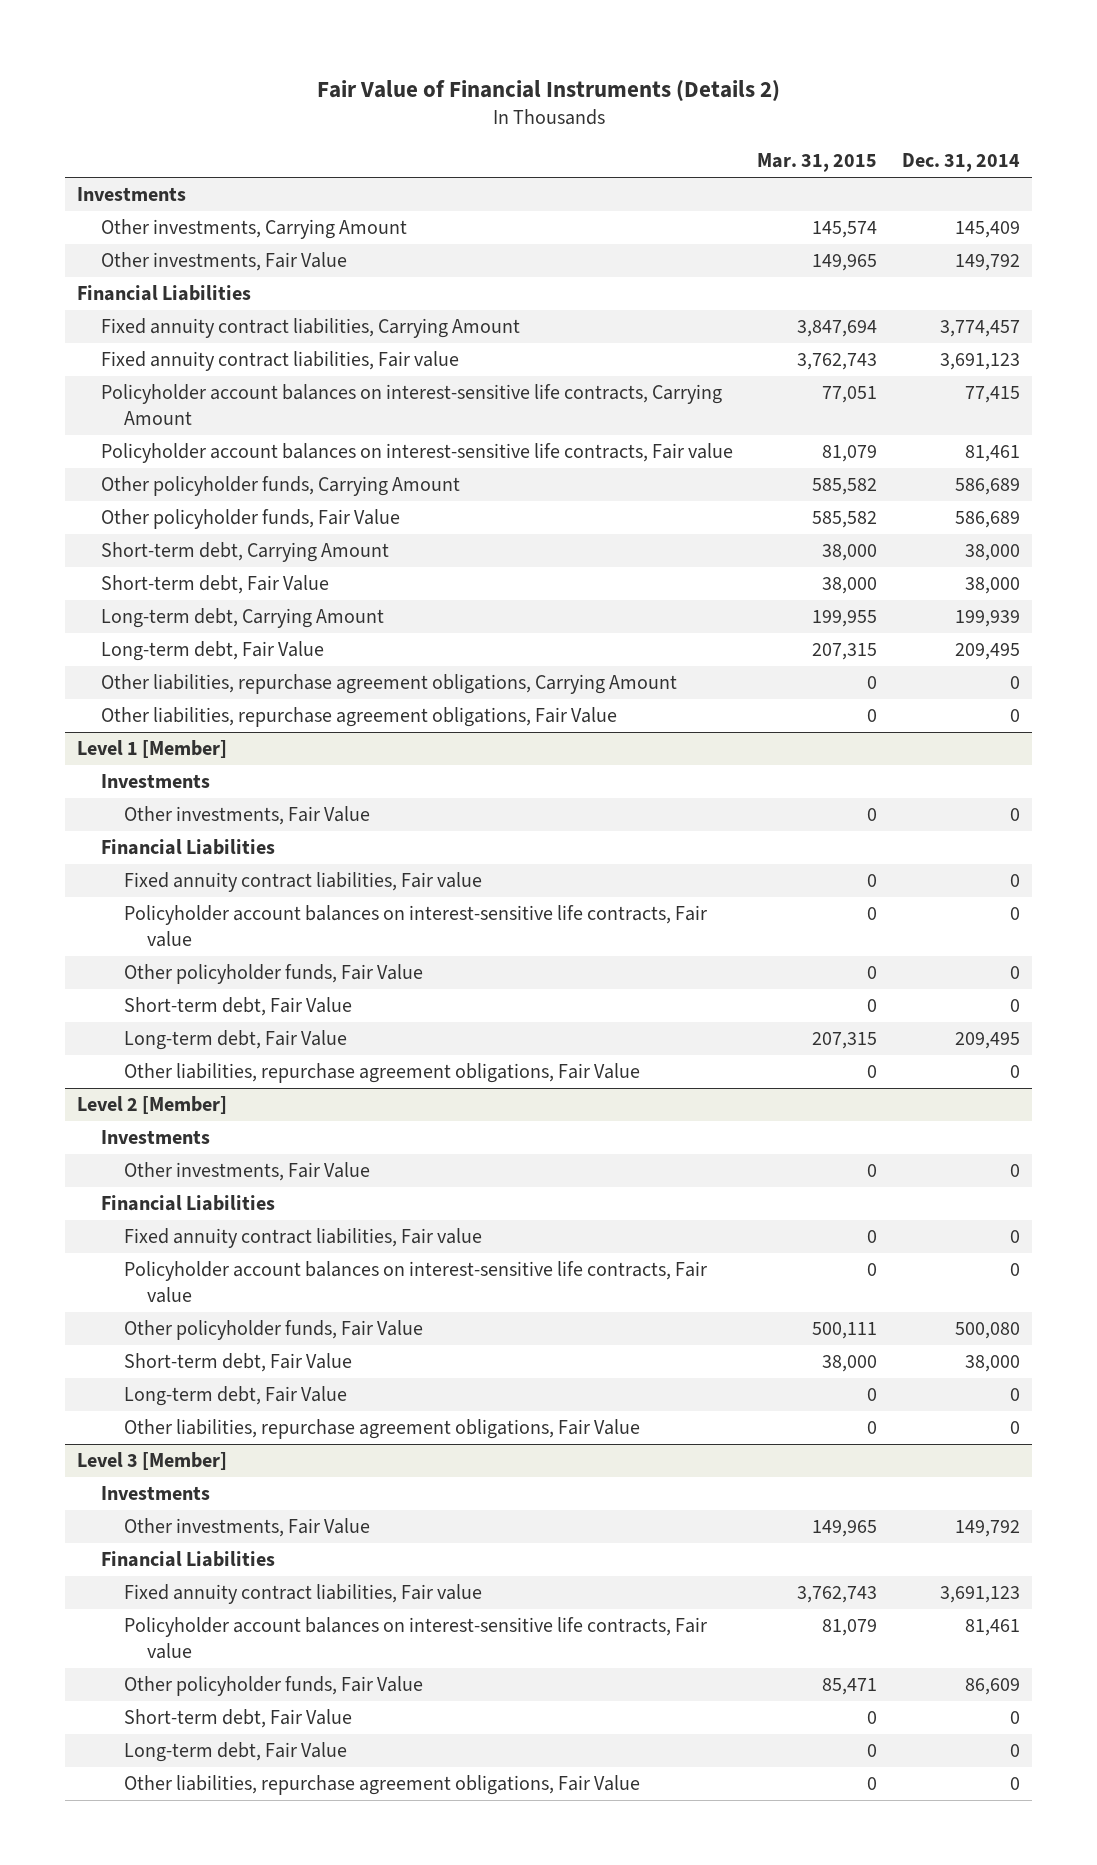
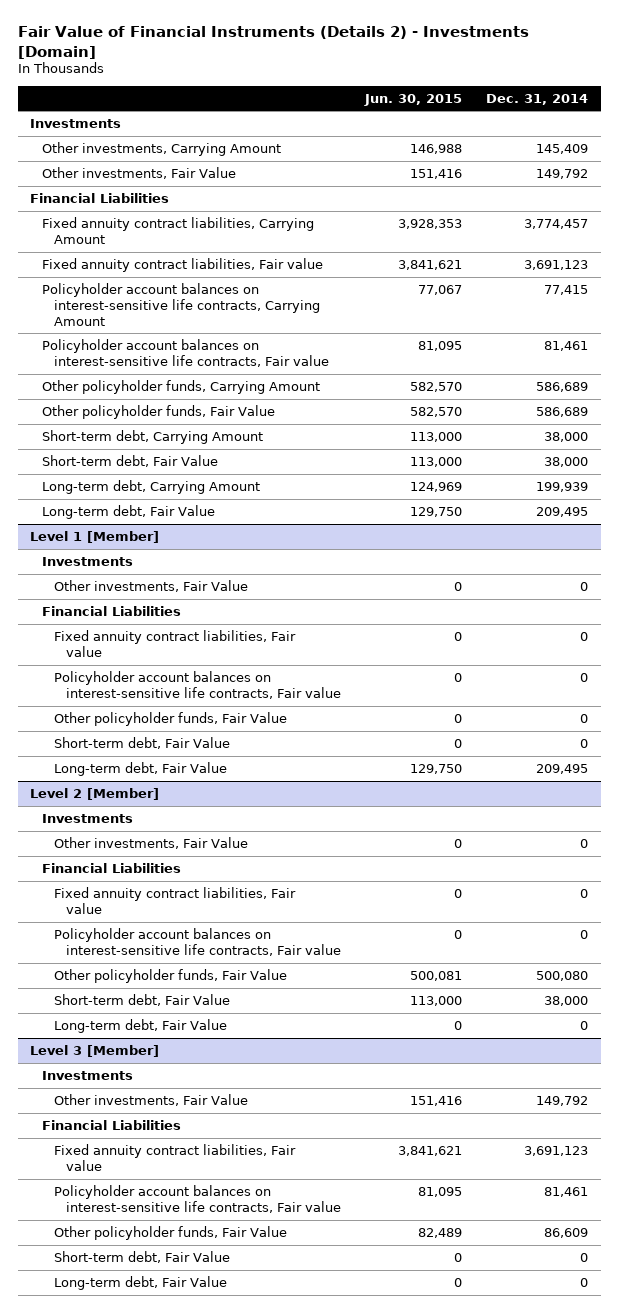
- Fair Value of Financial Instruments (Details 2)
+ Fair Value of Financial Instruments (Details 2) - Investments [Domain]
- | Mar. 31, 2015 | Dec. 31, 2014
+ | Jun. 30, 2015 | Dec. 31, 2014
- Other liabilities, repurchase agreement obligations, Carrying Amount | 0 | 0
- Other liabilities, repurchase agreement obligations, Fair Value | 0 | 0
@ Level 1 [Member]
- Other liabilities, repurchase agreement obligations, Fair Value | 0 | 0
@ Level 2 [Member]
- Other liabilities, repurchase agreement obligations, Fair Value | 0 | 0
@ Level 3 [Member]
- Other liabilities, repurchase agreement obligations, Fair Value | 0 | 0

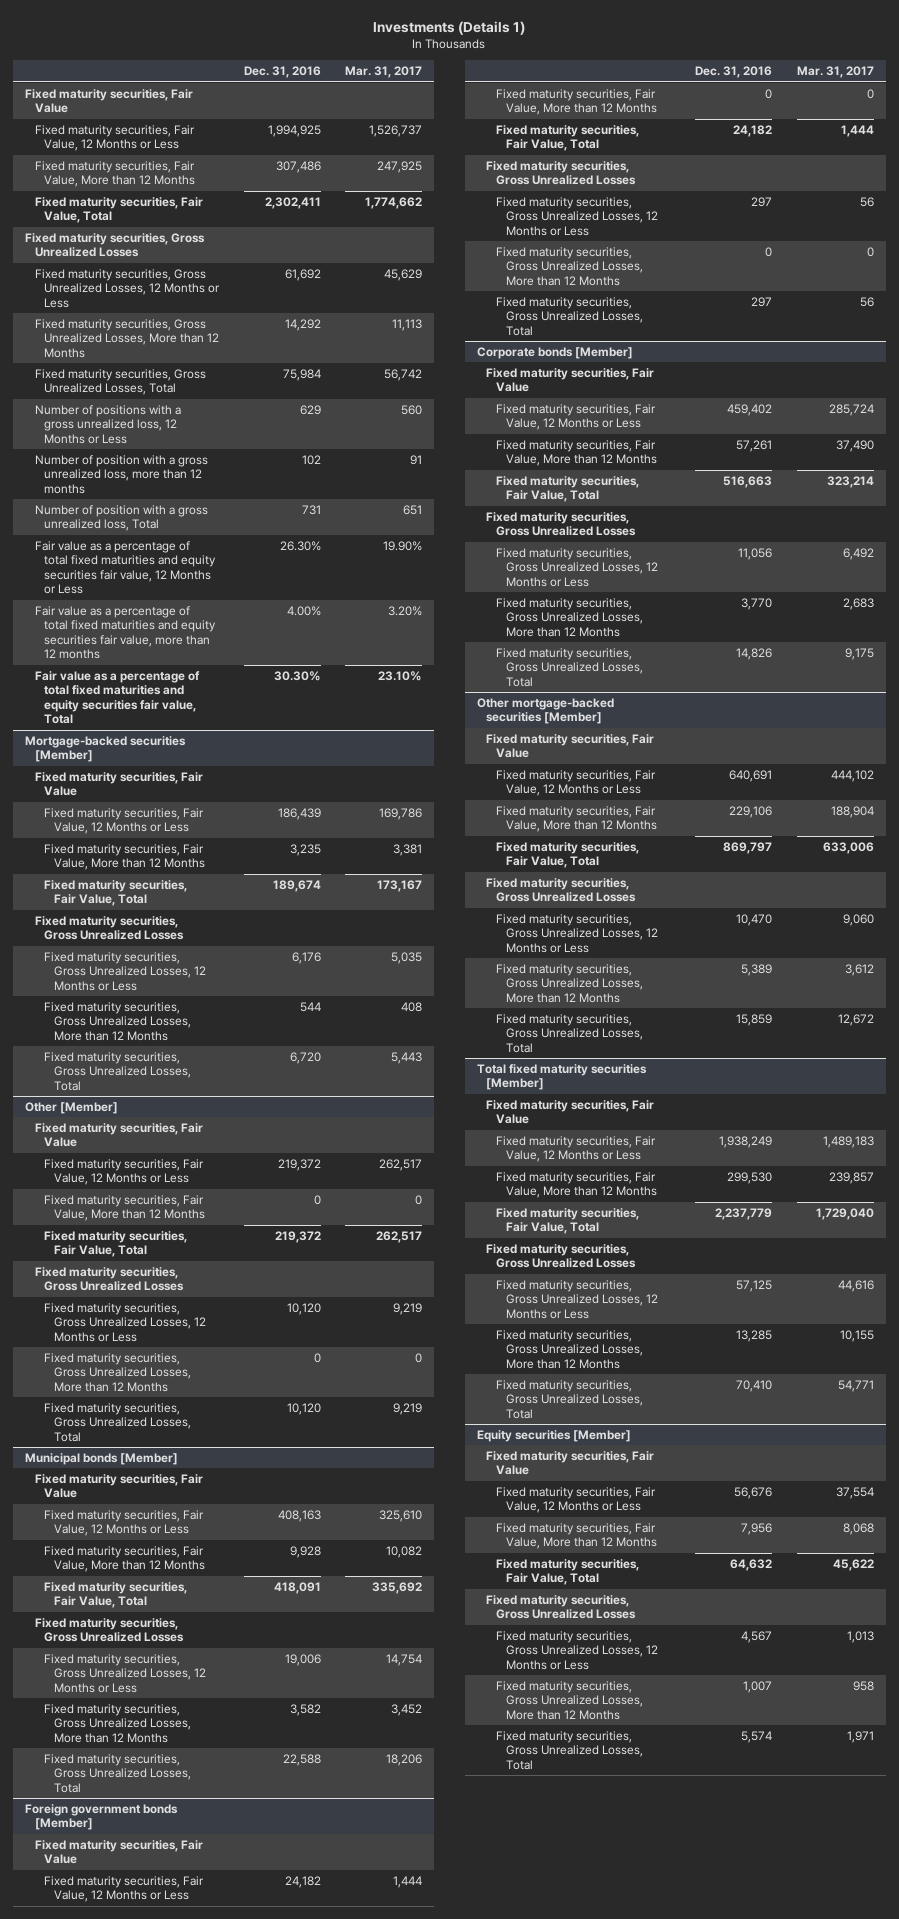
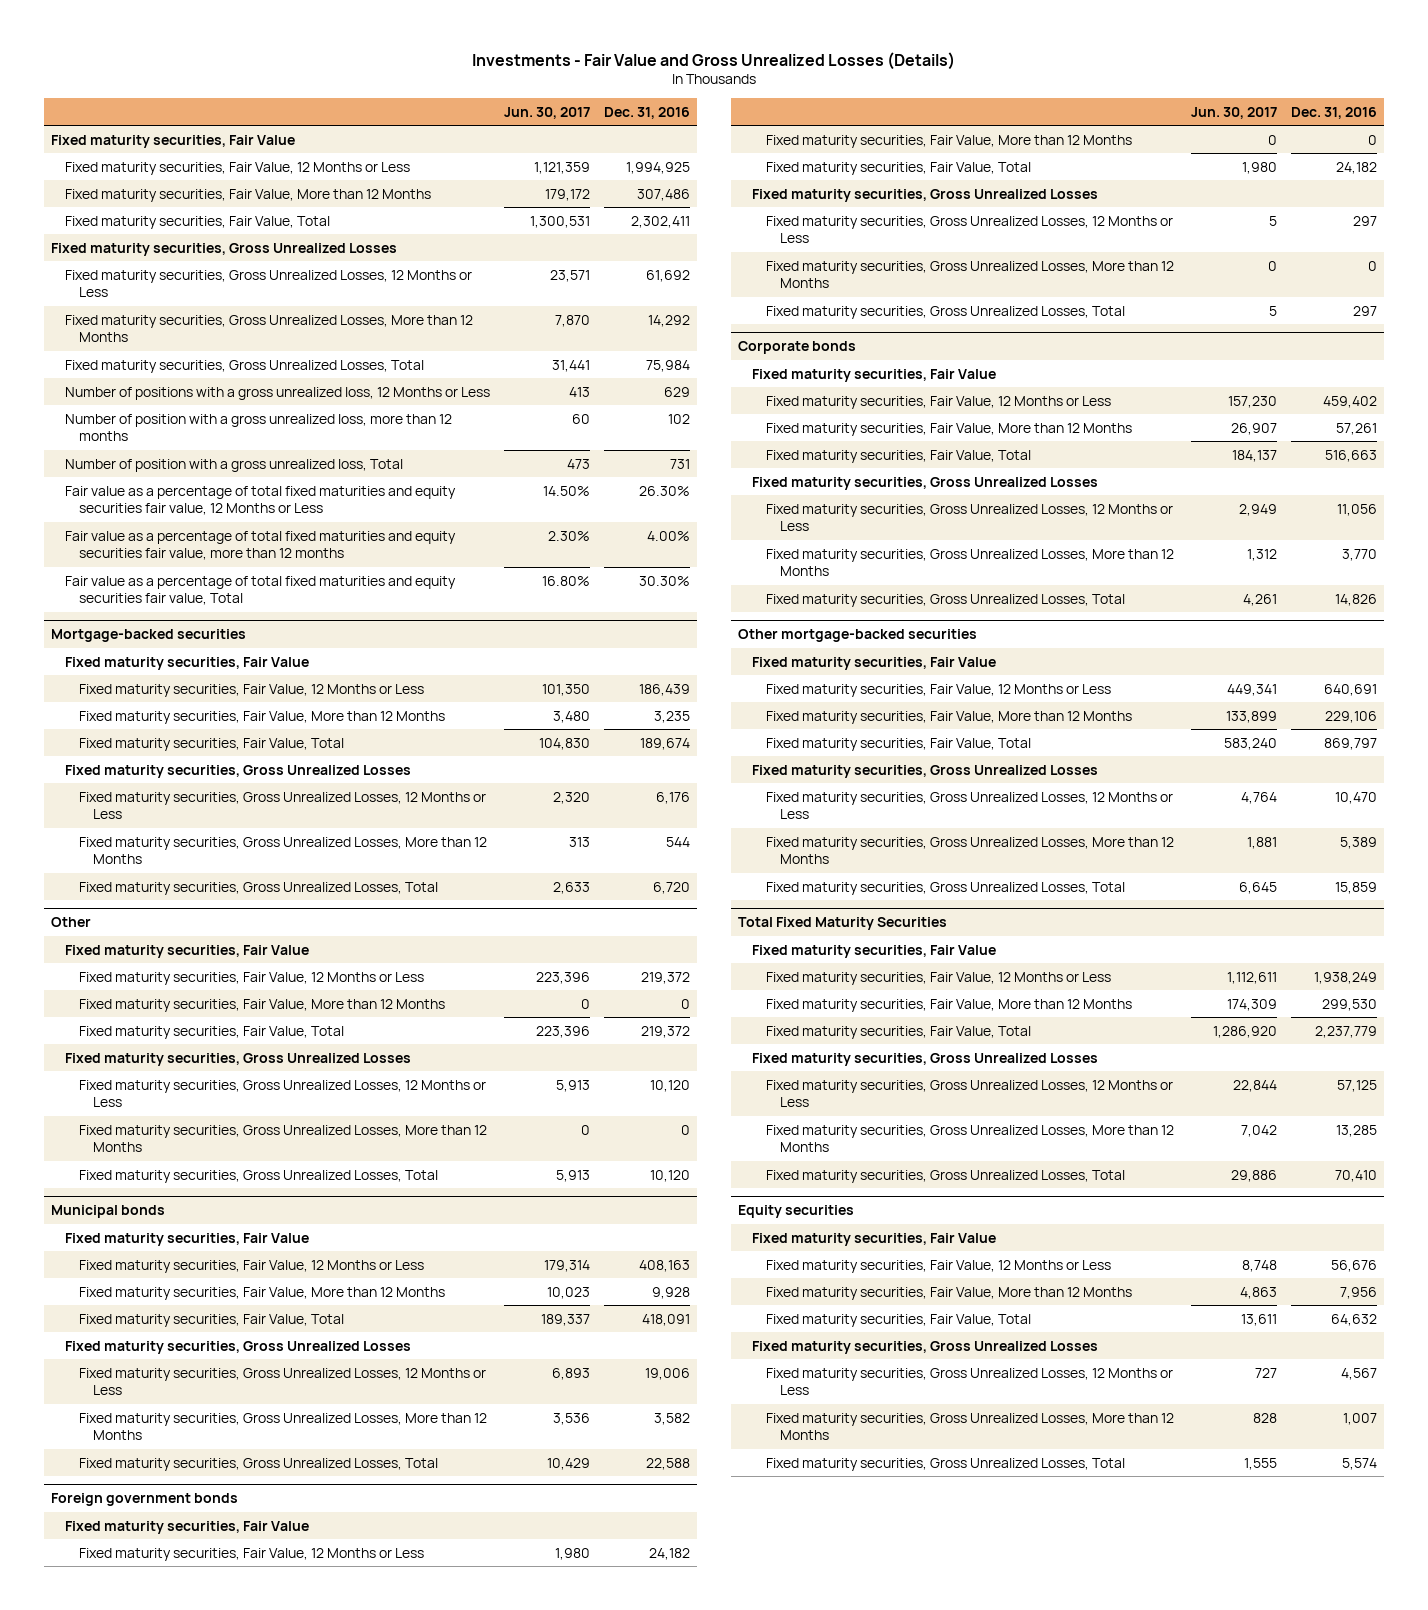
- Investments (Details 1)
+ Investments - Fair Value and Gross Unrealized Losses (Details)
- | Dec. 31, 2016 | Mar. 31, 2017
+ | Jun. 30, 2017 | Dec. 31, 2016
- Mortgage-backed securities [Member]
+ Mortgage-backed securities
- Other [Member]
+ Other
- Municipal bonds [Member]
+ Municipal bonds
- Foreign government bonds [Member]
+ Foreign government bonds
- Corporate bonds [Member]
+ Corporate bonds
- Other mortgage-backed securities [Member]
+ Other mortgage-backed securities
- Total fixed maturity securities [Member]
+ Total Fixed Maturity Securities
- Equity securities [Member]
+ Equity securities

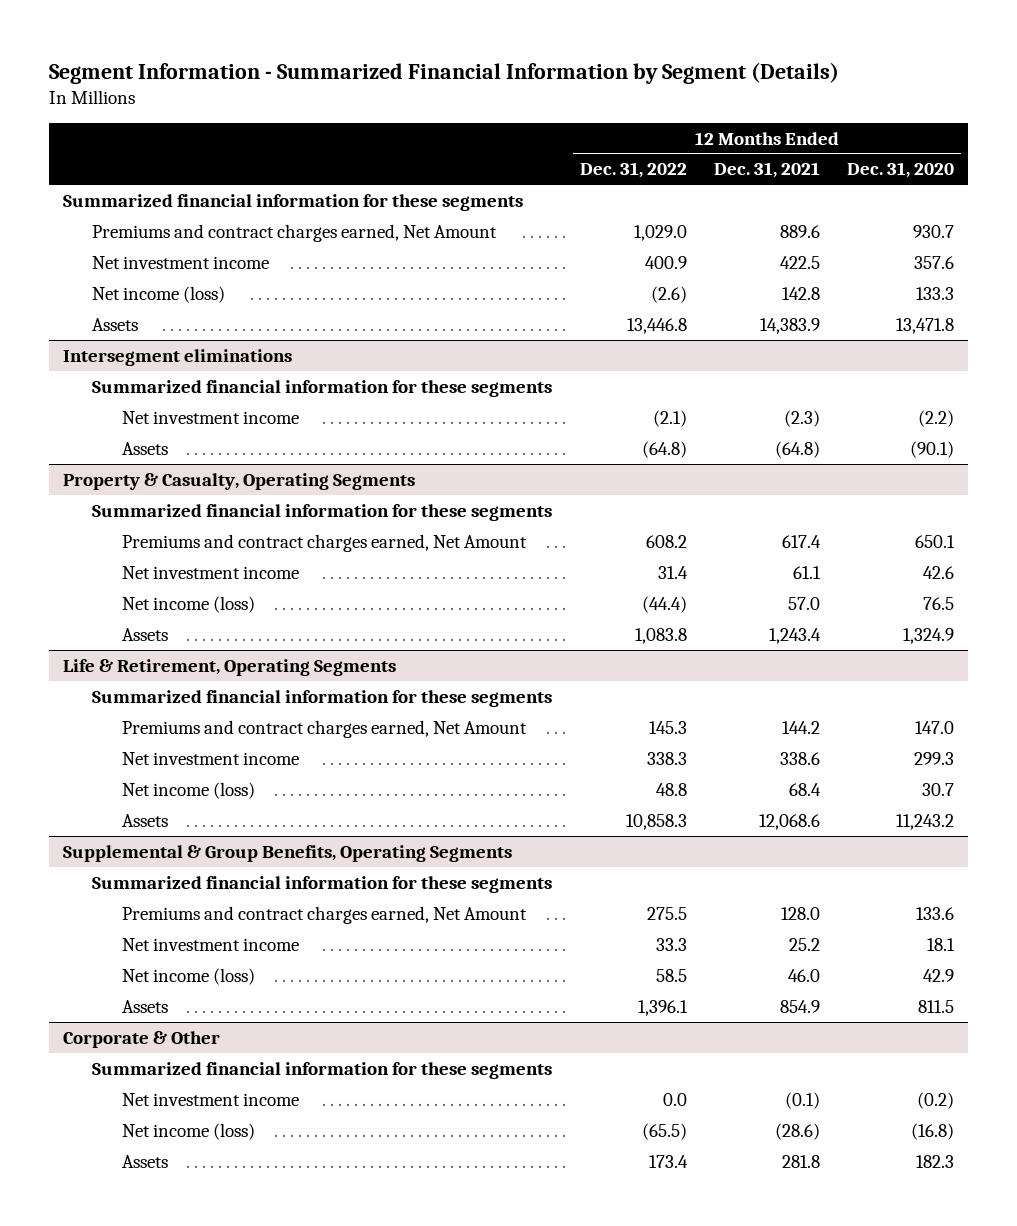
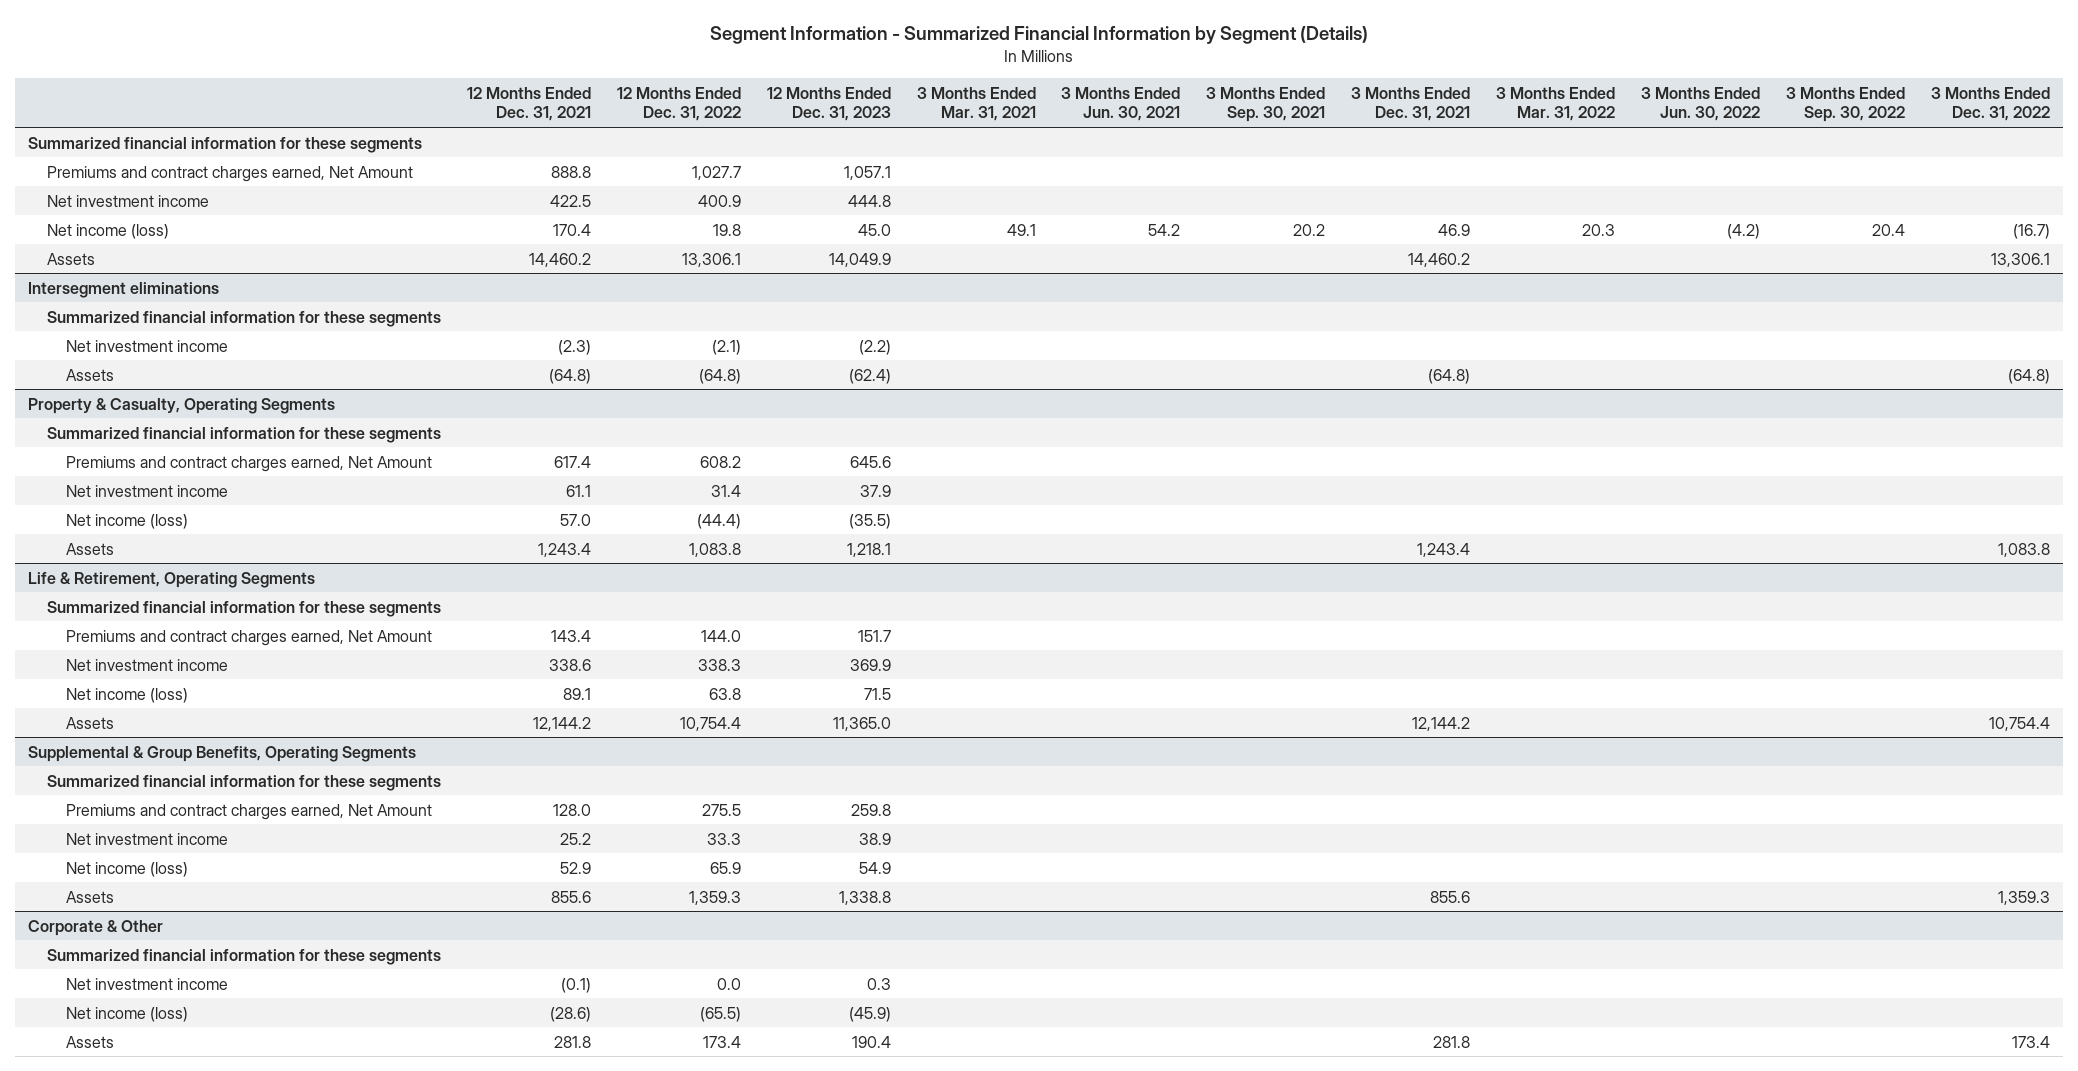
- | 12 Months Ended Dec. 31, 2022 | 12 Months Ended Dec. 31, 2021 | 12 Months Ended Dec. 31, 2020
+ | 12 Months Ended Dec. 31, 2021 | 12 Months Ended Dec. 31, 2022 | 12 Months Ended Dec. 31, 2023 | 3 Months Ended Mar. 31, 2021 | 3 Months Ended Jun. 30, 2021 | 3 Months Ended Sep. 30, 2021 | 3 Months Ended Dec. 31, 2021 | 3 Months Ended Mar. 31, 2022 | 3 Months Ended Jun. 30, 2022 | 3 Months Ended Sep. 30, 2022 | 3 Months Ended Dec. 31, 2022
- Premiums and contract charges earned, Net Amount | 1,029.0 | 889.6 | 930.7
+ Premiums and contract charges earned, Net Amount | 888.8 | 1,027.7 | 1,057.1 | | | | | | | |
- Net income (loss) | (2.6) | 142.8 | 133.3
- Assets | 13,446.8 | 14,383.9 | 13,471.8
+ Net income (loss) | 170.4 | 19.8 | 45.0 | 49.1 | 54.2 | 20.2 | 46.9 | 20.3 | (4.2) | 20.4 | (16.7)
+ Assets | 14,460.2 | 13,306.1 | 14,049.9 | | | | 14,460.2 | | | | 13,306.1
@ Life & Retirement, Operating Segments
- Premiums and contract charges earned, Net Amount | 145.3 | 144.2 | 147.0
+ Premiums and contract charges earned, Net Amount | 143.4 | 144.0 | 151.7 | | | | | | | |
- Net income (loss) | 48.8 | 68.4 | 30.7
- Assets | 10,858.3 | 12,068.6 | 11,243.2
+ Net income (loss) | 89.1 | 63.8 | 71.5 | | | | | | | |
+ Assets | 12,144.2 | 10,754.4 | 11,365.0 | | | | 12,144.2 | | | | 10,754.4
@ Supplemental & Group Benefits, Operating Segments
- Net income (loss) | 58.5 | 46.0 | 42.9
- Assets | 1,396.1 | 854.9 | 811.5
+ Net income (loss) | 52.9 | 65.9 | 54.9 | | | | | | | |
+ Assets | 855.6 | 1,359.3 | 1,338.8 | | | | 855.6 | | | | 1,359.3

